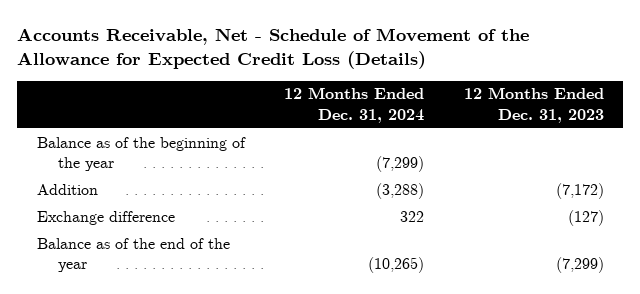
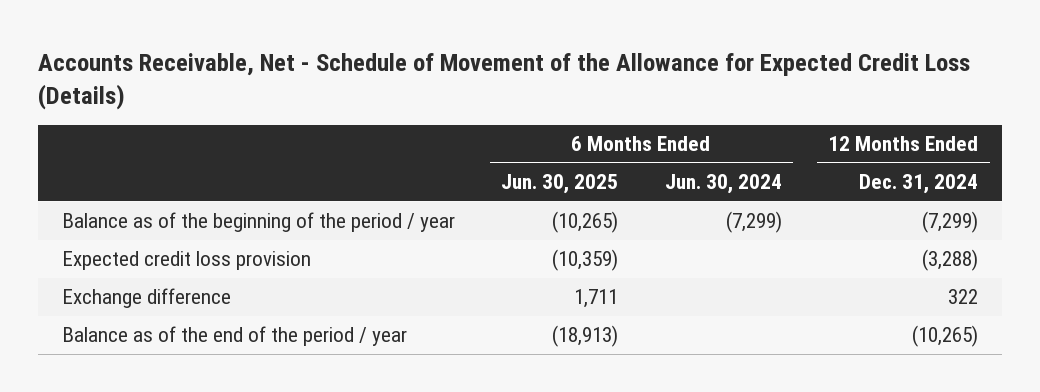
- | 12 Months Ended Dec. 31, 2024 | 12 Months Ended Dec. 31, 2023
+ | 6 Months Ended Jun. 30, 2025 | 6 Months Ended Jun. 30, 2024 | 12 Months Ended Dec. 31, 2024
- Balance as of the beginning of the year | (7,299) |
- Addition | (3,288) | (7,172)
+ Balance as of the beginning of the period / year | (10,265) | (7,299) | (7,299)
+ Expected credit loss provision | (10,359) | | (3,288)
- Balance as of the end of the year | (10,265) | (7,299)
+ Balance as of the end of the period / year | (18,913) | | (10,265)

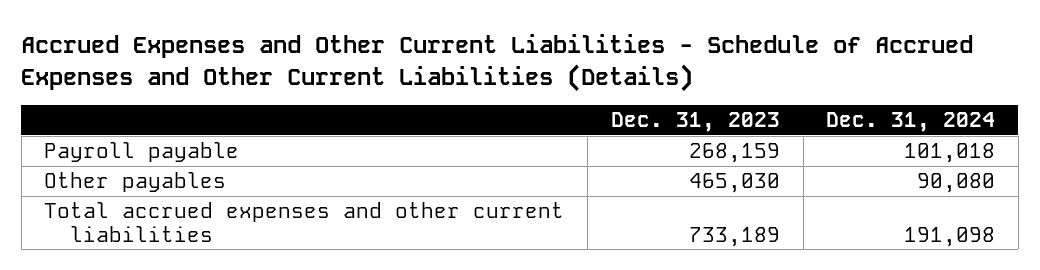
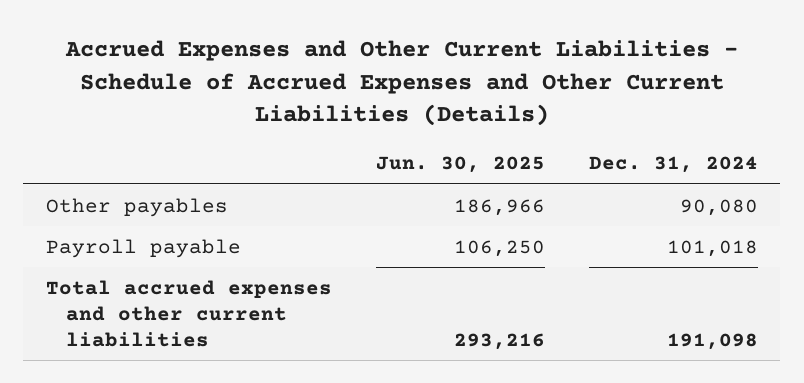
- | Dec. 31, 2023 | Dec. 31, 2024
+ | Jun. 30, 2025 | Dec. 31, 2024
moved down: Payroll payable | 106,250 | 101,018

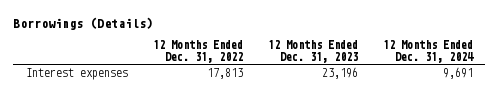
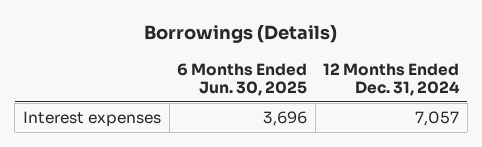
- | 12 Months Ended Dec. 31, 2022 | 12 Months Ended Dec. 31, 2023 | 12 Months Ended Dec. 31, 2024
+ | 6 Months Ended Jun. 30, 2025 | 12 Months Ended Dec. 31, 2024
- Interest expenses | 17,813 | 23,196 | 9,691
+ Interest expenses | 3,696 | 7,057

